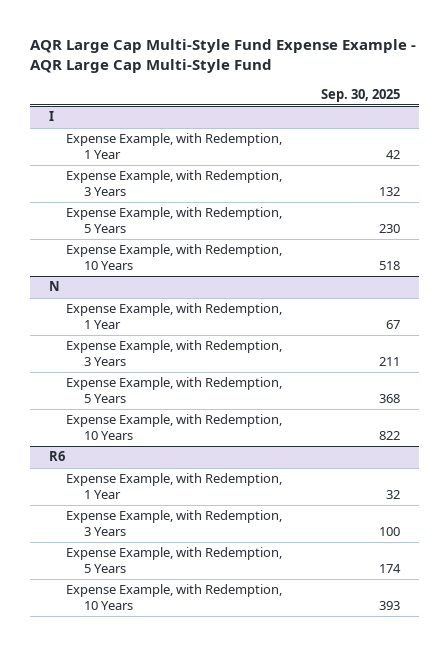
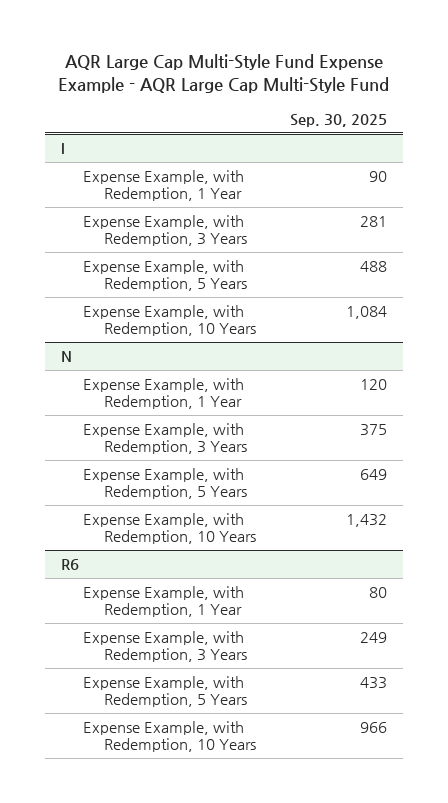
@ I
- Expense Example, with Redemption, 1 Year | 42
- Expense Example, with Redemption, 3 Years | 132
- Expense Example, with Redemption, 5 Years | 230
- Expense Example, with Redemption, 10 Years | 518
+ Expense Example, with Redemption, 1 Year | 90
+ Expense Example, with Redemption, 3 Years | 281
+ Expense Example, with Redemption, 5 Years | 488
+ Expense Example, with Redemption, 10 Years | 1,084
@ N
- Expense Example, with Redemption, 1 Year | 67
- Expense Example, with Redemption, 3 Years | 211
- Expense Example, with Redemption, 5 Years | 368
- Expense Example, with Redemption, 10 Years | 822
+ Expense Example, with Redemption, 1 Year | 120
+ Expense Example, with Redemption, 3 Years | 375
+ Expense Example, with Redemption, 5 Years | 649
+ Expense Example, with Redemption, 10 Years | 1,432
@ R6
- Expense Example, with Redemption, 1 Year | 32
- Expense Example, with Redemption, 3 Years | 100
- Expense Example, with Redemption, 5 Years | 174
- Expense Example, with Redemption, 10 Years | 393
+ Expense Example, with Redemption, 1 Year | 80
+ Expense Example, with Redemption, 3 Years | 249
+ Expense Example, with Redemption, 5 Years | 433
+ Expense Example, with Redemption, 10 Years | 966

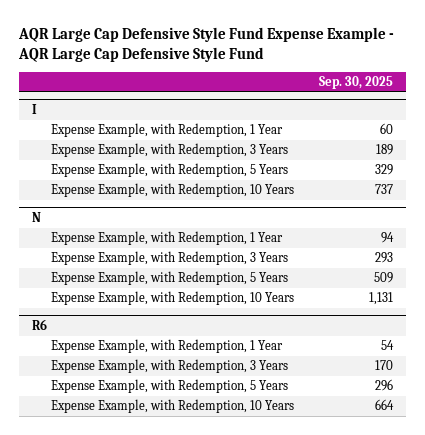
- AQR Large Cap Multi-Style Fund Expense Example - AQR Large Cap Multi-Style Fund
+ AQR Large Cap Defensive Style Fund Expense Example - AQR Large Cap Defensive Style Fund
@ I
- Expense Example, with Redemption, 1 Year | 90
- Expense Example, with Redemption, 3 Years | 281
- Expense Example, with Redemption, 5 Years | 488
- Expense Example, with Redemption, 10 Years | 1,084
+ Expense Example, with Redemption, 1 Year | 60
+ Expense Example, with Redemption, 3 Years | 189
+ Expense Example, with Redemption, 5 Years | 329
+ Expense Example, with Redemption, 10 Years | 737
@ N
- Expense Example, with Redemption, 1 Year | 120
- Expense Example, with Redemption, 3 Years | 375
- Expense Example, with Redemption, 5 Years | 649
- Expense Example, with Redemption, 10 Years | 1,432
+ Expense Example, with Redemption, 1 Year | 94
+ Expense Example, with Redemption, 3 Years | 293
+ Expense Example, with Redemption, 5 Years | 509
+ Expense Example, with Redemption, 10 Years | 1,131
@ R6
- Expense Example, with Redemption, 1 Year | 80
- Expense Example, with Redemption, 3 Years | 249
- Expense Example, with Redemption, 5 Years | 433
- Expense Example, with Redemption, 10 Years | 966
+ Expense Example, with Redemption, 1 Year | 54
+ Expense Example, with Redemption, 3 Years | 170
+ Expense Example, with Redemption, 5 Years | 296
+ Expense Example, with Redemption, 10 Years | 664

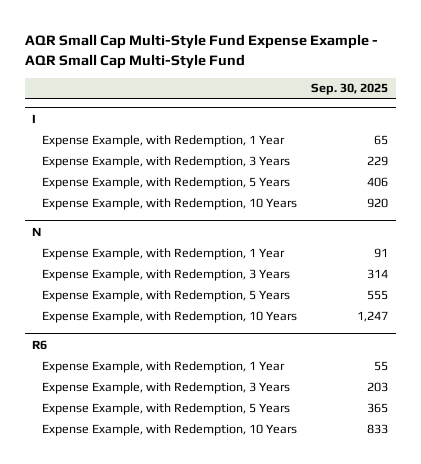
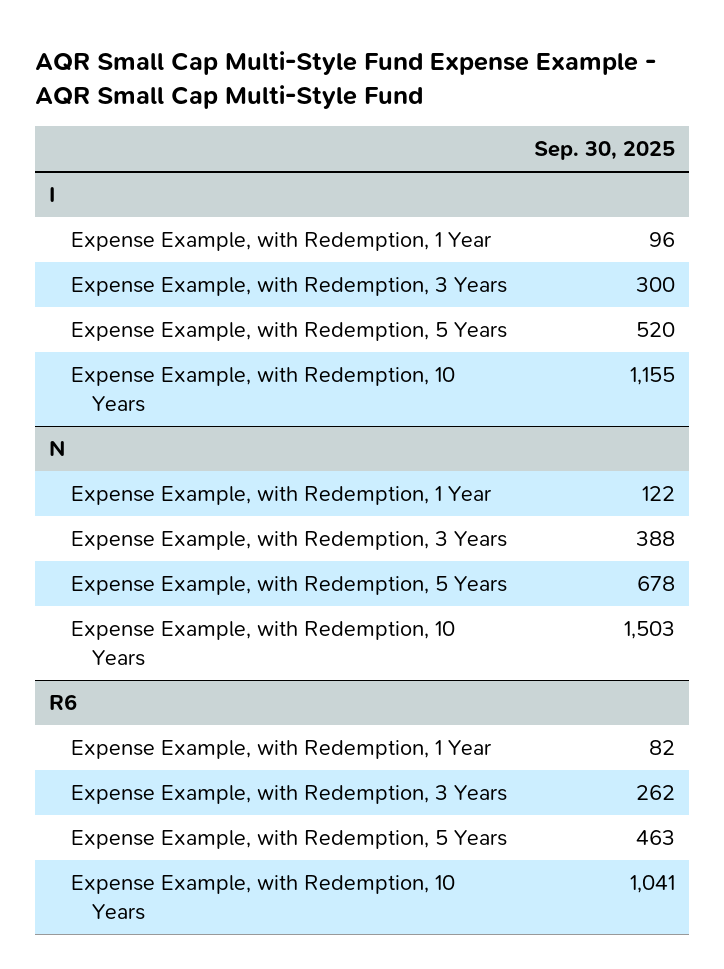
@ I
- Expense Example, with Redemption, 1 Year | 65
- Expense Example, with Redemption, 3 Years | 229
- Expense Example, with Redemption, 5 Years | 406
- Expense Example, with Redemption, 10 Years | 920
+ Expense Example, with Redemption, 1 Year | 96
+ Expense Example, with Redemption, 3 Years | 300
+ Expense Example, with Redemption, 5 Years | 520
+ Expense Example, with Redemption, 10 Years | 1,155
@ N
- Expense Example, with Redemption, 1 Year | 91
- Expense Example, with Redemption, 3 Years | 314
- Expense Example, with Redemption, 5 Years | 555
- Expense Example, with Redemption, 10 Years | 1,247
+ Expense Example, with Redemption, 1 Year | 122
+ Expense Example, with Redemption, 3 Years | 388
+ Expense Example, with Redemption, 5 Years | 678
+ Expense Example, with Redemption, 10 Years | 1,503
@ R6
- Expense Example, with Redemption, 1 Year | 55
- Expense Example, with Redemption, 3 Years | 203
- Expense Example, with Redemption, 5 Years | 365
- Expense Example, with Redemption, 10 Years | 833
+ Expense Example, with Redemption, 1 Year | 82
+ Expense Example, with Redemption, 3 Years | 262
+ Expense Example, with Redemption, 5 Years | 463
+ Expense Example, with Redemption, 10 Years | 1,041

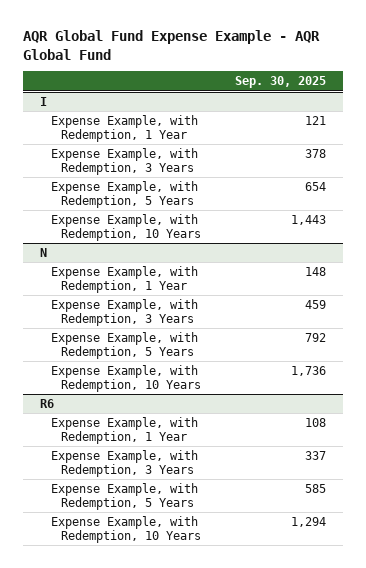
- AQR Small Cap Multi-Style Fund Expense Example - AQR Small Cap Multi-Style Fund
+ AQR Global Fund Expense Example - AQR Global Fund
@ I
- Expense Example, with Redemption, 1 Year | 96
- Expense Example, with Redemption, 3 Years | 300
- Expense Example, with Redemption, 5 Years | 520
- Expense Example, with Redemption, 10 Years | 1,155
+ Expense Example, with Redemption, 1 Year | 121
+ Expense Example, with Redemption, 3 Years | 378
+ Expense Example, with Redemption, 5 Years | 654
+ Expense Example, with Redemption, 10 Years | 1,443
@ N
- Expense Example, with Redemption, 1 Year | 122
- Expense Example, with Redemption, 3 Years | 388
- Expense Example, with Redemption, 5 Years | 678
- Expense Example, with Redemption, 10 Years | 1,503
+ Expense Example, with Redemption, 1 Year | 148
+ Expense Example, with Redemption, 3 Years | 459
+ Expense Example, with Redemption, 5 Years | 792
+ Expense Example, with Redemption, 10 Years | 1,736
@ R6
- Expense Example, with Redemption, 1 Year | 82
- Expense Example, with Redemption, 3 Years | 262
- Expense Example, with Redemption, 5 Years | 463
- Expense Example, with Redemption, 10 Years | 1,041
+ Expense Example, with Redemption, 1 Year | 108
+ Expense Example, with Redemption, 3 Years | 337
+ Expense Example, with Redemption, 5 Years | 585
+ Expense Example, with Redemption, 10 Years | 1,294

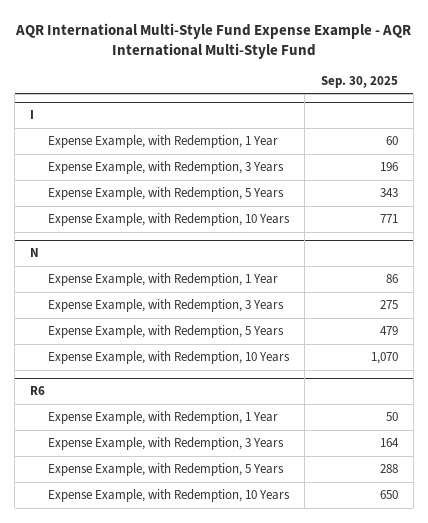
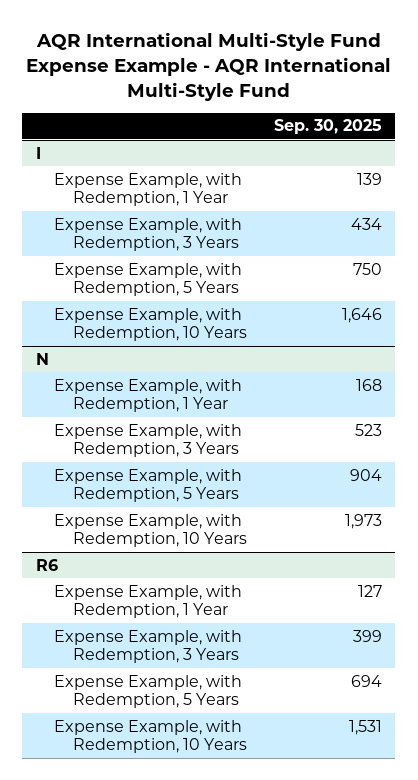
@ I
- Expense Example, with Redemption, 1 Year | 60
- Expense Example, with Redemption, 3 Years | 196
- Expense Example, with Redemption, 5 Years | 343
- Expense Example, with Redemption, 10 Years | 771
+ Expense Example, with Redemption, 1 Year | 139
+ Expense Example, with Redemption, 3 Years | 434
+ Expense Example, with Redemption, 5 Years | 750
+ Expense Example, with Redemption, 10 Years | 1,646
@ N
- Expense Example, with Redemption, 1 Year | 86
- Expense Example, with Redemption, 3 Years | 275
- Expense Example, with Redemption, 5 Years | 479
- Expense Example, with Redemption, 10 Years | 1,070
+ Expense Example, with Redemption, 1 Year | 168
+ Expense Example, with Redemption, 3 Years | 523
+ Expense Example, with Redemption, 5 Years | 904
+ Expense Example, with Redemption, 10 Years | 1,973
@ R6
- Expense Example, with Redemption, 1 Year | 50
- Expense Example, with Redemption, 3 Years | 164
- Expense Example, with Redemption, 5 Years | 288
- Expense Example, with Redemption, 10 Years | 650
+ Expense Example, with Redemption, 1 Year | 127
+ Expense Example, with Redemption, 3 Years | 399
+ Expense Example, with Redemption, 5 Years | 694
+ Expense Example, with Redemption, 10 Years | 1,531

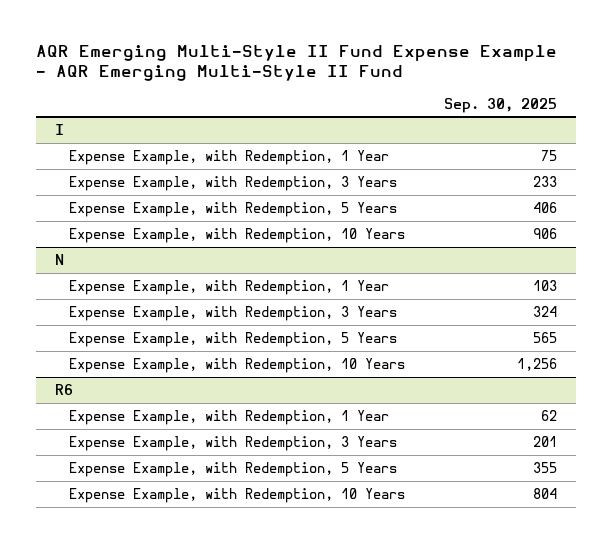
- AQR International Multi-Style Fund Expense Example - AQR International Multi-Style Fund
+ AQR Emerging Multi-Style II Fund Expense Example - AQR Emerging Multi-Style II Fund
@ I
- Expense Example, with Redemption, 1 Year | 139
- Expense Example, with Redemption, 3 Years | 434
- Expense Example, with Redemption, 5 Years | 750
- Expense Example, with Redemption, 10 Years | 1,646
+ Expense Example, with Redemption, 1 Year | 75
+ Expense Example, with Redemption, 3 Years | 233
+ Expense Example, with Redemption, 5 Years | 406
+ Expense Example, with Redemption, 10 Years | 906
@ N
- Expense Example, with Redemption, 1 Year | 168
- Expense Example, with Redemption, 3 Years | 523
- Expense Example, with Redemption, 5 Years | 904
- Expense Example, with Redemption, 10 Years | 1,973
+ Expense Example, with Redemption, 1 Year | 103
+ Expense Example, with Redemption, 3 Years | 324
+ Expense Example, with Redemption, 5 Years | 565
+ Expense Example, with Redemption, 10 Years | 1,256
@ R6
- Expense Example, with Redemption, 1 Year | 127
- Expense Example, with Redemption, 3 Years | 399
- Expense Example, with Redemption, 5 Years | 694
- Expense Example, with Redemption, 10 Years | 1,531
+ Expense Example, with Redemption, 1 Year | 62
+ Expense Example, with Redemption, 3 Years | 201
+ Expense Example, with Redemption, 5 Years | 355
+ Expense Example, with Redemption, 10 Years | 804

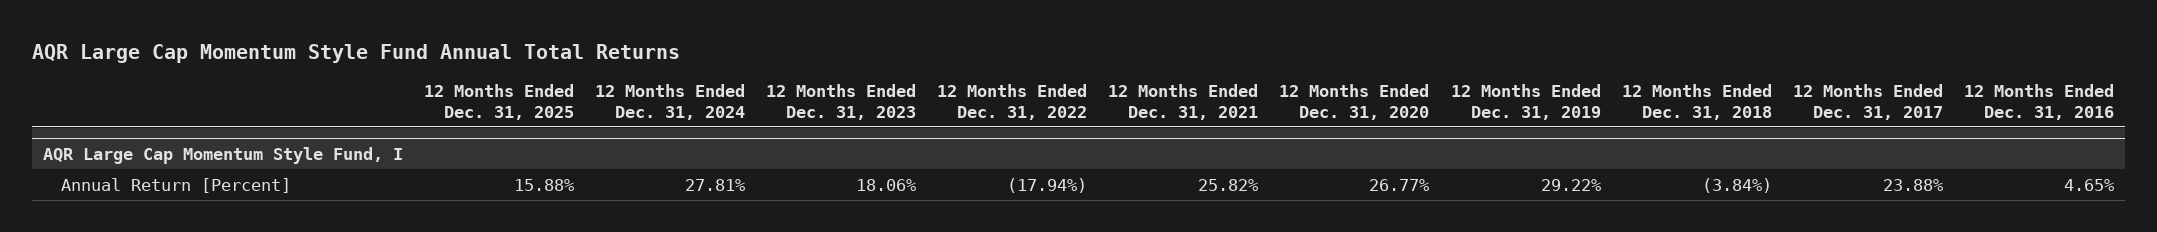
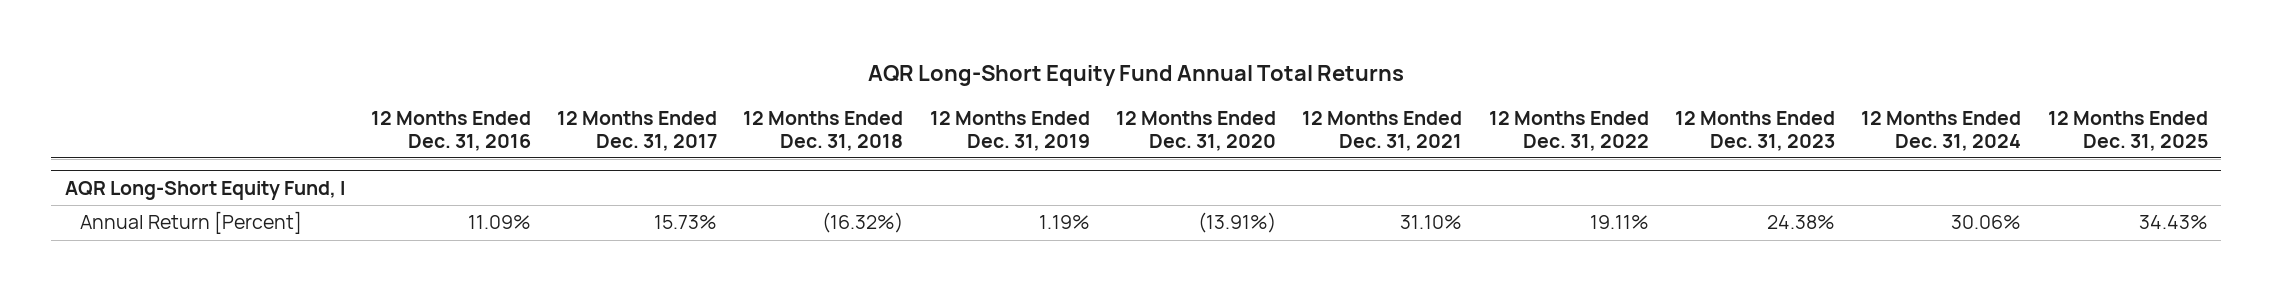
- AQR Large Cap Momentum Style Fund Annual Total Returns
+ AQR Long-Short Equity Fund Annual Total Returns
- | 12 Months Ended Dec. 31, 2025 | 12 Months Ended Dec. 31, 2024 | 12 Months Ended Dec. 31, 2023 | 12 Months Ended Dec. 31, 2022 | 12 Months Ended Dec. 31, 2021 | 12 Months Ended Dec. 31, 2020 | 12 Months Ended Dec. 31, 2019 | 12 Months Ended Dec. 31, 2018 | 12 Months Ended Dec. 31, 2017 | 12 Months Ended Dec. 31, 2016
+ | 12 Months Ended Dec. 31, 2016 | 12 Months Ended Dec. 31, 2017 | 12 Months Ended Dec. 31, 2018 | 12 Months Ended Dec. 31, 2019 | 12 Months Ended Dec. 31, 2020 | 12 Months Ended Dec. 31, 2021 | 12 Months Ended Dec. 31, 2022 | 12 Months Ended Dec. 31, 2023 | 12 Months Ended Dec. 31, 2024 | 12 Months Ended Dec. 31, 2025
- AQR Large Cap Momentum Style Fund, I
- Annual Return [Percent] | 15.88% | 27.81% | 18.06% | (17.94%) | 25.82% | 26.77% | 29.22% | (3.84%) | 23.88% | 4.65%
+ AQR Long-Short Equity Fund, I
+ Annual Return [Percent] | 11.09% | 15.73% | (16.32%) | 1.19% | (13.91%) | 31.10% | 19.11% | 24.38% | 30.06% | 34.43%

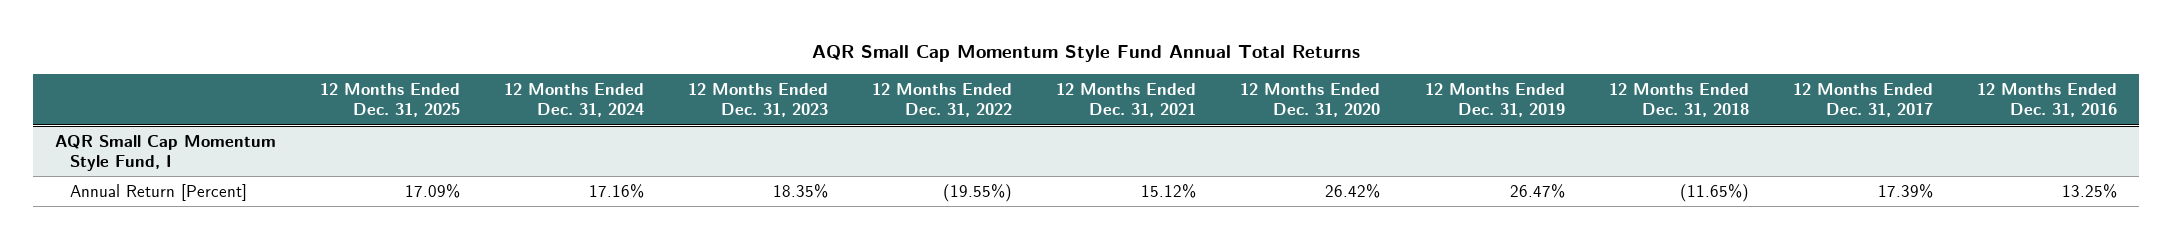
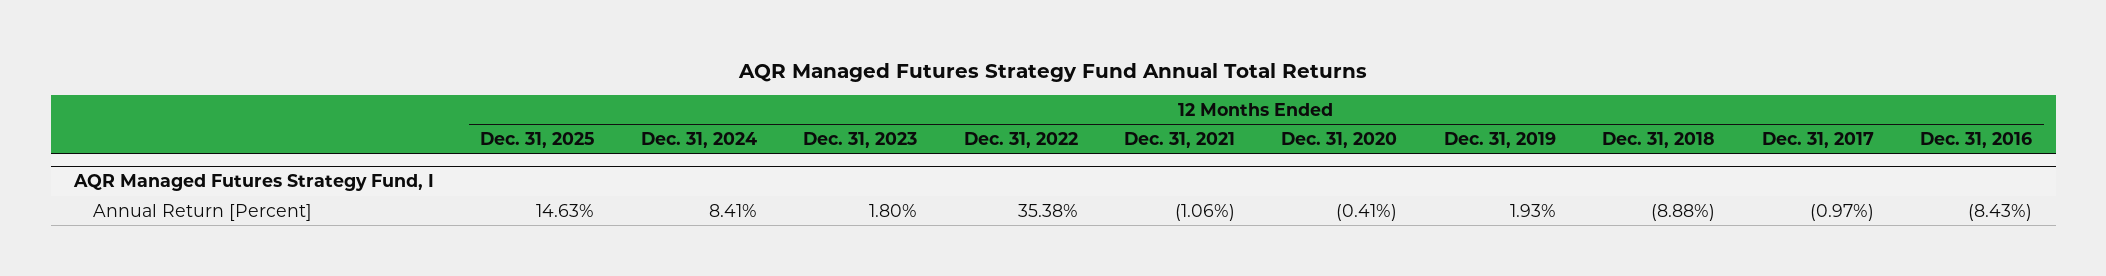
- AQR Small Cap Momentum Style Fund Annual Total Returns
+ AQR Managed Futures Strategy Fund Annual Total Returns
- AQR Small Cap Momentum Style Fund, I
- Annual Return [Percent] | 17.09% | 17.16% | 18.35% | (19.55%) | 15.12% | 26.42% | 26.47% | (11.65%) | 17.39% | 13.25%
+ AQR Managed Futures Strategy Fund, I
+ Annual Return [Percent] | 14.63% | 8.41% | 1.80% | 35.38% | (1.06%) | (0.41%) | 1.93% | (8.88%) | (0.97%) | (8.43%)

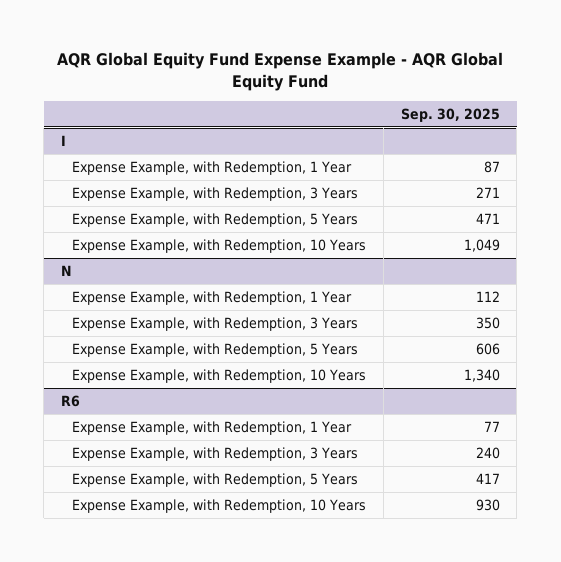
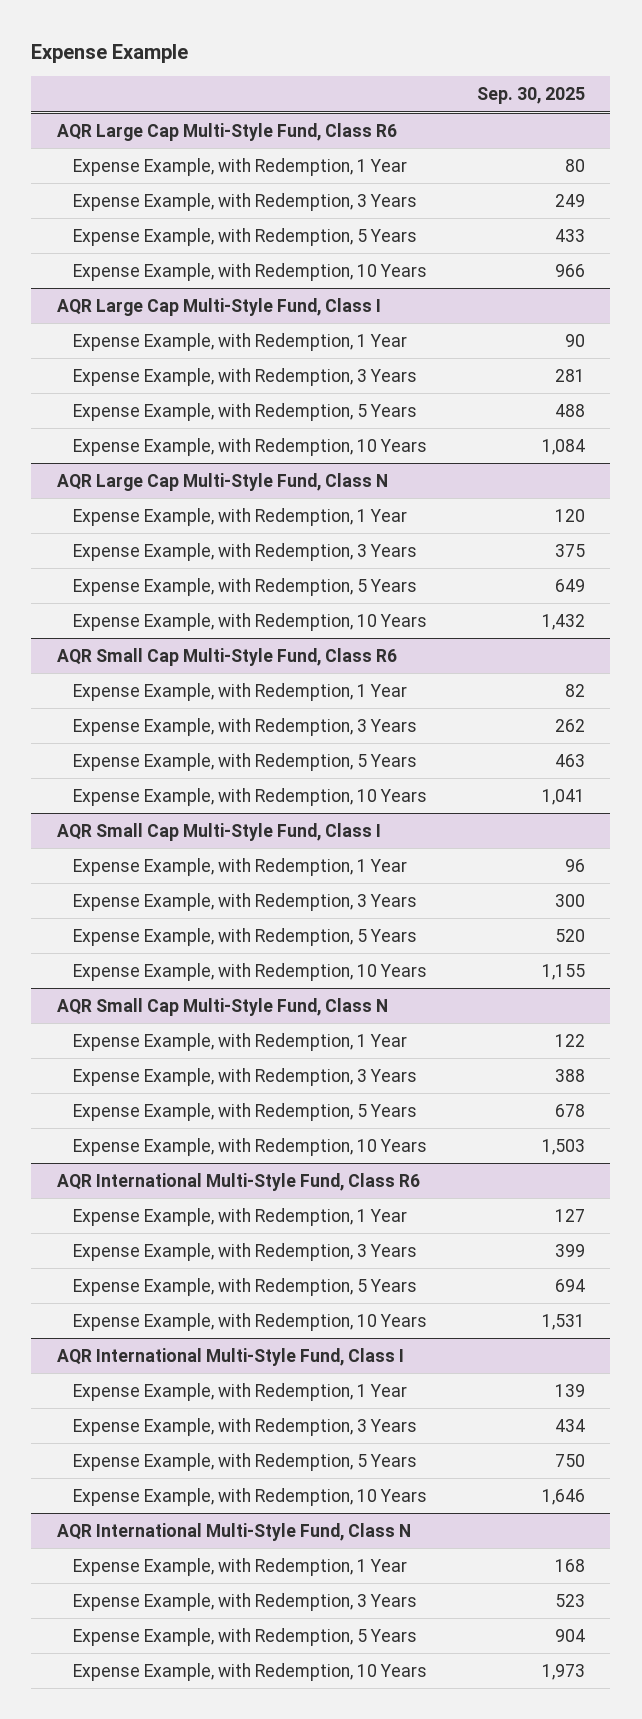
- AQR Global Equity Fund Expense Example - AQR Global Equity Fund
+ Expense Example
- I
- Expense Example, with Redemption, 1 Year | 87
- Expense Example, with Redemption, 3 Years | 271
- Expense Example, with Redemption, 5 Years | 471
- Expense Example, with Redemption, 10 Years | 1,049
- N
- Expense Example, with Redemption, 1 Year | 112
- Expense Example, with Redemption, 3 Years | 350
- Expense Example, with Redemption, 5 Years | 606
- Expense Example, with Redemption, 10 Years | 1,340
- R6
- Expense Example, with Redemption, 1 Year | 77
- Expense Example, with Redemption, 3 Years | 240
- Expense Example, with Redemption, 5 Years | 417
- Expense Example, with Redemption, 10 Years | 930
+ AQR Large Cap Multi-Style Fund, Class R6
+ Expense Example, with Redemption, 1 Year | 80
+ Expense Example, with Redemption, 3 Years | 249
+ Expense Example, with Redemption, 5 Years | 433
+ Expense Example, with Redemption, 10 Years | 966
+ AQR Large Cap Multi-Style Fund, Class I
+ Expense Example, with Redemption, 1 Year | 90
+ Expense Example, with Redemption, 3 Years | 281
+ Expense Example, with Redemption, 5 Years | 488
+ Expense Example, with Redemption, 10 Years | 1,084
+ AQR Large Cap Multi-Style Fund, Class N
+ Expense Example, with Redemption, 1 Year | 120
+ Expense Example, with Redemption, 3 Years | 375
+ Expense Example, with Redemption, 5 Years | 649
+ Expense Example, with Redemption, 10 Years | 1,432
+ AQR Small Cap Multi-Style Fund, Class R6
+ Expense Example, with Redemption, 1 Year | 82
+ Expense Example, with Redemption, 3 Years | 262
+ Expense Example, with Redemption, 5 Years | 463
+ Expense Example, with Redemption, 10 Years | 1,041
+ AQR Small Cap Multi-Style Fund, Class I
+ Expense Example, with Redemption, 1 Year | 96
+ Expense Example, with Redemption, 3 Years | 300
+ Expense Example, with Redemption, 5 Years | 520
+ Expense Example, with Redemption, 10 Years | 1,155
+ AQR Small Cap Multi-Style Fund, Class N
+ Expense Example, with Redemption, 1 Year | 122
+ Expense Example, with Redemption, 3 Years | 388
+ Expense Example, with Redemption, 5 Years | 678
+ Expense Example, with Redemption, 10 Years | 1,503
+ AQR International Multi-Style Fund, Class R6
+ Expense Example, with Redemption, 1 Year | 127
+ Expense Example, with Redemption, 3 Years | 399
+ Expense Example, with Redemption, 5 Years | 694
+ Expense Example, with Redemption, 10 Years | 1,531
+ AQR International Multi-Style Fund, Class I
+ Expense Example, with Redemption, 1 Year | 139
+ Expense Example, with Redemption, 3 Years | 434
+ Expense Example, with Redemption, 5 Years | 750
+ Expense Example, with Redemption, 10 Years | 1,646
+ AQR International Multi-Style Fund, Class N
+ Expense Example, with Redemption, 1 Year | 168
+ Expense Example, with Redemption, 3 Years | 523
+ Expense Example, with Redemption, 5 Years | 904
+ Expense Example, with Redemption, 10 Years | 1,973

